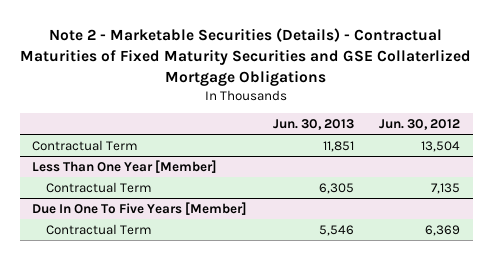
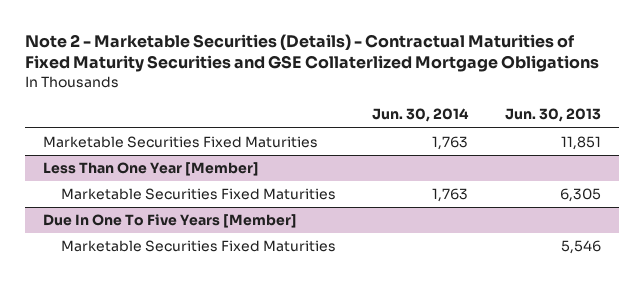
- | Jun. 30, 2013 | Jun. 30, 2012
+ | Jun. 30, 2014 | Jun. 30, 2013
- Contractual Term | 11,851 | 13,504
+ Marketable Securities Fixed Maturities | 1,763 | 11,851
@ Less Than One Year [Member]
- Contractual Term | 6,305 | 7,135
+ Marketable Securities Fixed Maturities | 1,763 | 6,305
@ Due In One To Five Years [Member]
- Contractual Term | 5,546 | 6,369
+ Marketable Securities Fixed Maturities | | 5,546

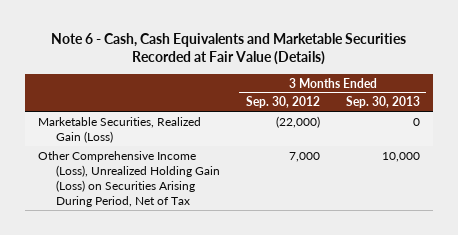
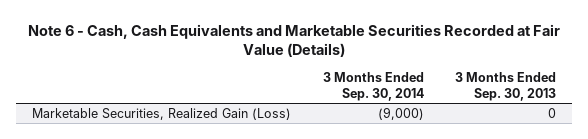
- | 3 Months Ended Sep. 30, 2012 | 3 Months Ended Sep. 30, 2013
+ | 3 Months Ended Sep. 30, 2014 | 3 Months Ended Sep. 30, 2013
- Other Comprehensive Income (Loss), Unrealized Holding Gain (Loss) on Securities Arising During Period, Net of Tax | 7,000 | 10,000

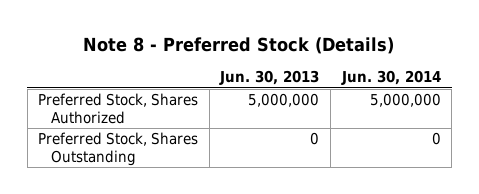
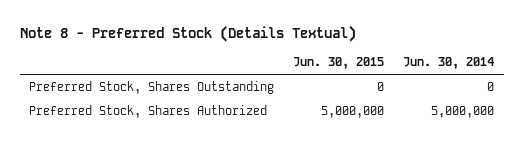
- Note 8 - Preferred Stock (Details)
+ Note 8 - Preferred Stock (Details Textual)
- | Jun. 30, 2013 | Jun. 30, 2014
+ | Jun. 30, 2015 | Jun. 30, 2014
moved down: Preferred Stock, Shares Authorized | 5,000,000 | 5,000,000

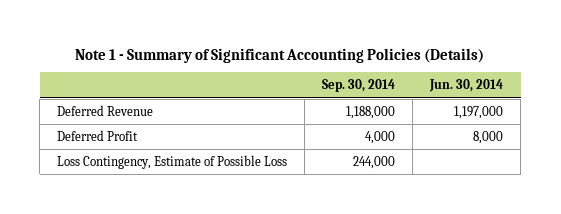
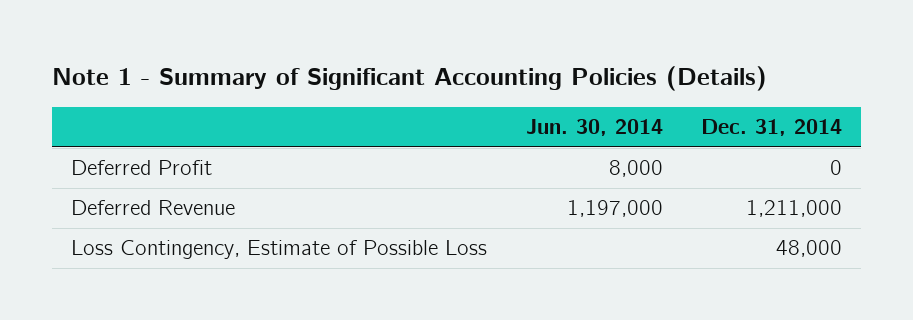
- | Sep. 30, 2014 | Jun. 30, 2014
+ | Jun. 30, 2014 | Dec. 31, 2014
moved down: Deferred Revenue | 1,197,000 | 1,211,000

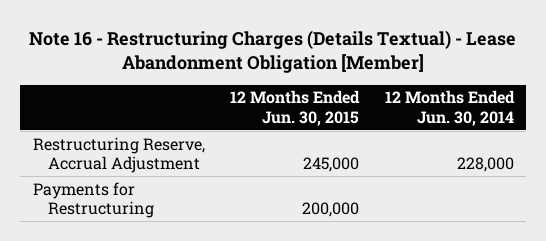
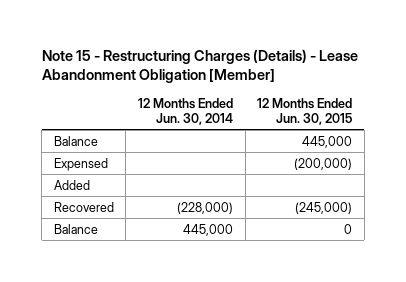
- Note 16 - Restructuring Charges (Details Textual) - Lease Abandonment Obligation [Member]
+ Note 15 - Restructuring Charges (Details) - Lease Abandonment Obligation [Member]
- | 12 Months Ended Jun. 30, 2015 | 12 Months Ended Jun. 30, 2014
+ | 12 Months Ended Jun. 30, 2014 | 12 Months Ended Jun. 30, 2015
- Restructuring Reserve, Accrual Adjustment | 245,000 | 228,000
- Payments for Restructuring | 200,000 |
+ Balance | | 445,000
+ Expensed | | (200,000)
+ Added
+ Recovered | (228,000) | (245,000)
+ Balance | 445,000 | 0

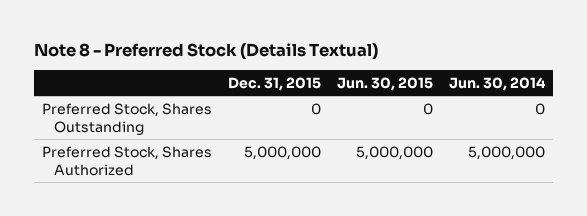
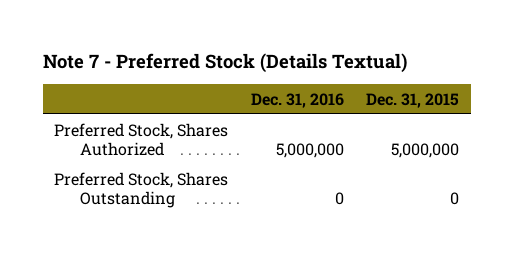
- Note 8 - Preferred Stock (Details Textual)
+ Note 7 - Preferred Stock (Details Textual)
- | Dec. 31, 2015 | Jun. 30, 2015 | Jun. 30, 2014
+ | Dec. 31, 2016 | Dec. 31, 2015
moved down: Preferred Stock, Shares Outstanding | 0 | 0

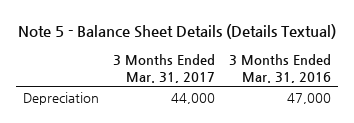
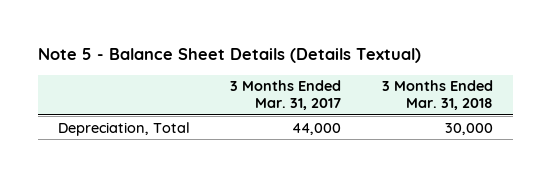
- | 3 Months Ended Mar. 31, 2017 | 3 Months Ended Mar. 31, 2016
+ | 3 Months Ended Mar. 31, 2017 | 3 Months Ended Mar. 31, 2018
- Depreciation | 44,000 | 47,000
+ Depreciation, Total | 44,000 | 30,000

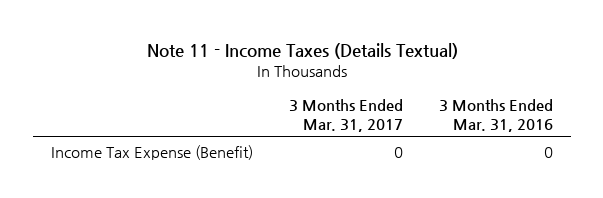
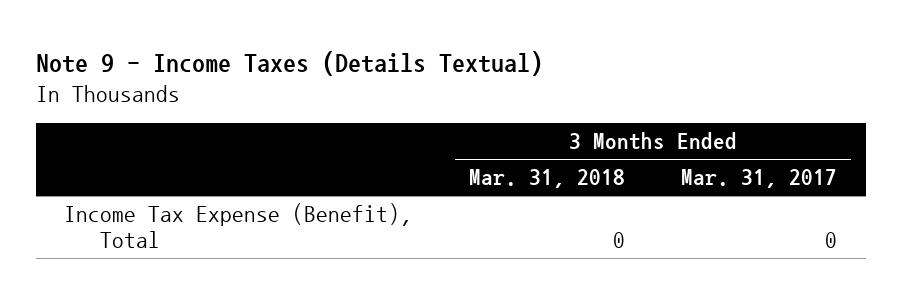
- Note 11 - Income Taxes (Details Textual)
+ Note 9 - Income Taxes (Details Textual)
- | 3 Months Ended Mar. 31, 2017 | 3 Months Ended Mar. 31, 2016
+ | 3 Months Ended Mar. 31, 2018 | 3 Months Ended Mar. 31, 2017
- Income Tax Expense (Benefit) | 0 | 0
+ Income Tax Expense (Benefit), Total | 0 | 0

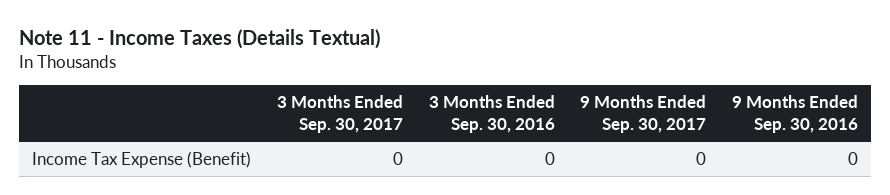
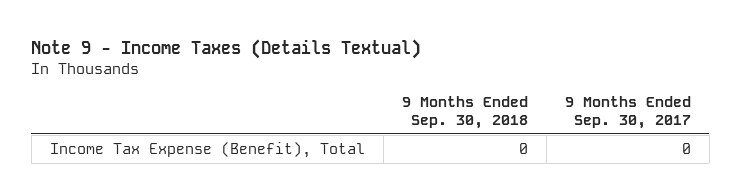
- Note 11 - Income Taxes (Details Textual)
+ Note 9 - Income Taxes (Details Textual)
- | 3 Months Ended Sep. 30, 2017 | 3 Months Ended Sep. 30, 2016 | 9 Months Ended Sep. 30, 2017 | 9 Months Ended Sep. 30, 2016
+ | 9 Months Ended Sep. 30, 2018 | 9 Months Ended Sep. 30, 2017
- Income Tax Expense (Benefit) | 0 | 0 | 0 | 0
+ Income Tax Expense (Benefit), Total | 0 | 0

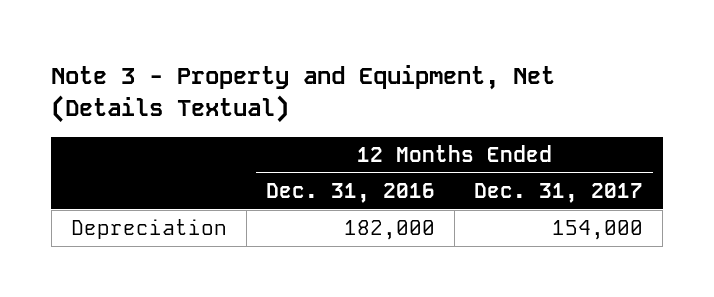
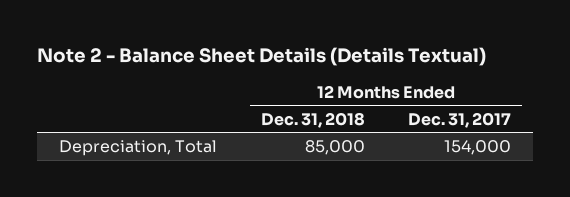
- Note 3 - Property and Equipment, Net (Details Textual)
+ Note 2 - Balance Sheet Details (Details Textual)
- | 12 Months Ended Dec. 31, 2016 | 12 Months Ended Dec. 31, 2017
+ | 12 Months Ended Dec. 31, 2018 | 12 Months Ended Dec. 31, 2017
- Depreciation | 182,000 | 154,000
+ Depreciation, Total | 85,000 | 154,000

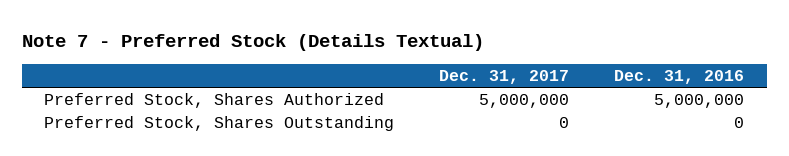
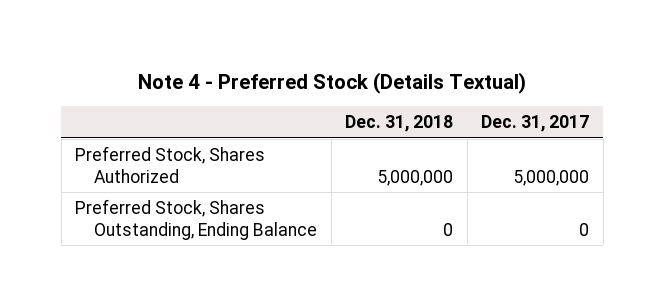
- Note 7 - Preferred Stock (Details Textual)
+ Note 4 - Preferred Stock (Details Textual)
- | Dec. 31, 2017 | Dec. 31, 2016
+ | Dec. 31, 2018 | Dec. 31, 2017
- Preferred Stock, Shares Outstanding | 0 | 0
+ Preferred Stock, Shares Outstanding, Ending Balance | 0 | 0

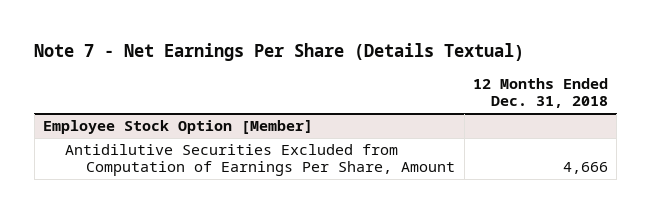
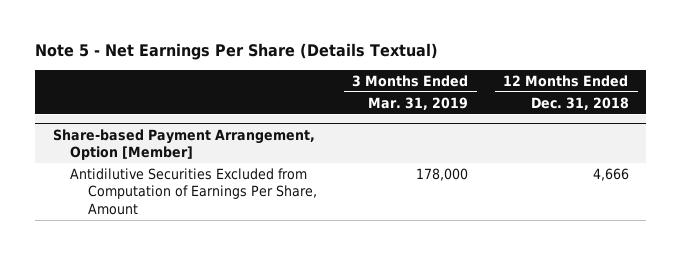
- Note 7 - Net Earnings Per Share (Details Textual)
+ Note 5 - Net Earnings Per Share (Details Textual)
- | 12 Months Ended Dec. 31, 2018
+ | 3 Months Ended Mar. 31, 2019 | 12 Months Ended Dec. 31, 2018
- Employee Stock Option [Member]
+ Share-based Payment Arrangement, Option [Member]

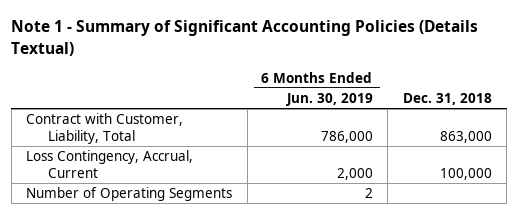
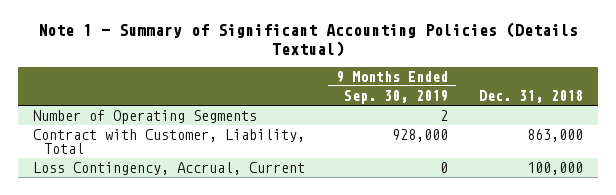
- | 6 Months Ended Jun. 30, 2019 | Dec. 31, 2018
+ | 9 Months Ended Sep. 30, 2019 | Dec. 31, 2018
moved up: Number of Operating Segments | 2 |

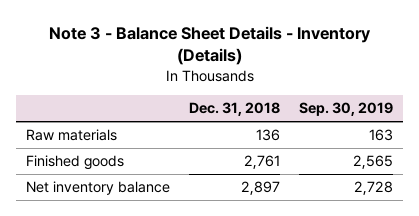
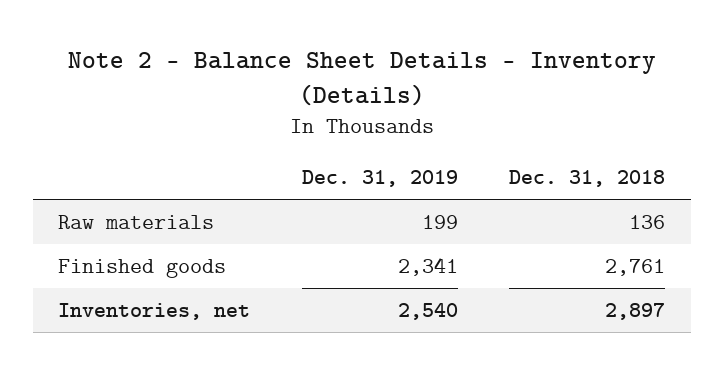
- Note 3 - Balance Sheet Details - Inventory (Details)
+ Note 2 - Balance Sheet Details - Inventory (Details)
- | Dec. 31, 2018 | Sep. 30, 2019
+ | Dec. 31, 2019 | Dec. 31, 2018
- Net inventory balance | 2,897 | 2,728
+ Inventories, net | 2,540 | 2,897

